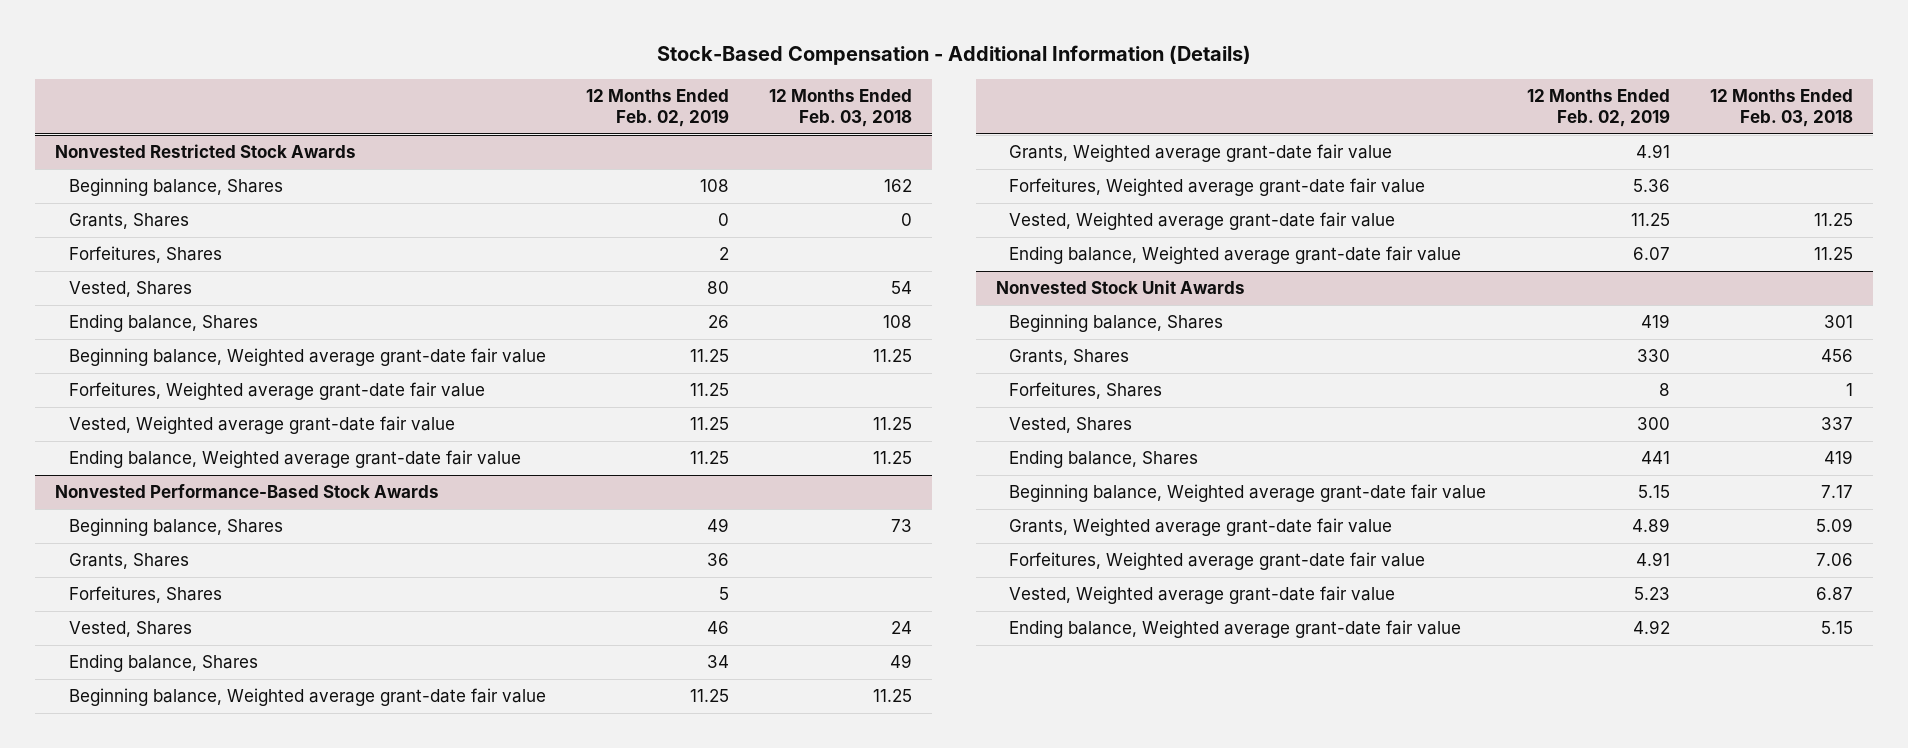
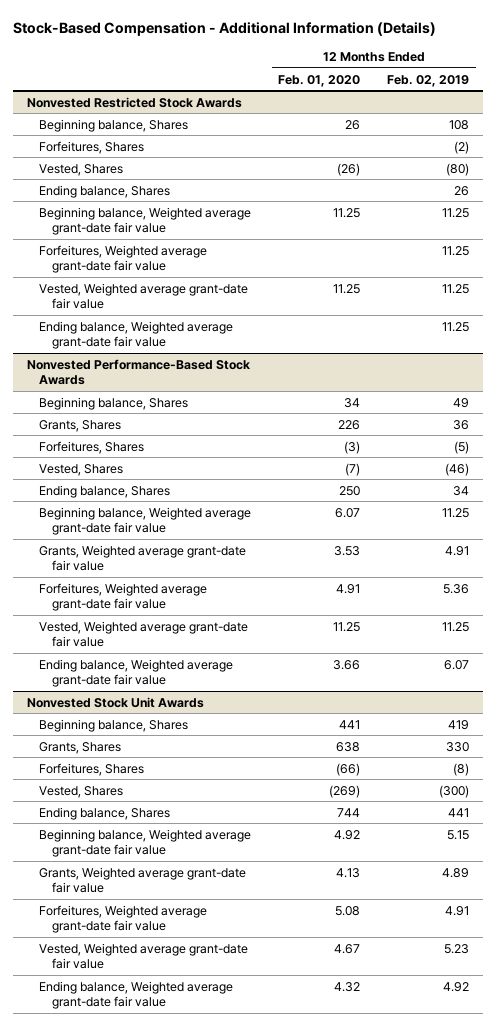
- | 12 Months Ended Feb. 02, 2019 | 12 Months Ended Feb. 03, 2018
+ | 12 Months Ended Feb. 01, 2020 | 12 Months Ended Feb. 02, 2019
@ Nonvested Restricted Stock Awards
- Grants, Shares | 0 | 0
- Forfeitures, Shares | 2 |
- Vested, Shares | 80 | 54
+ Forfeitures, Shares | | (2)
+ Vested, Shares | (26) | (80)
@ Nonvested Performance-Based Stock Awards
- Forfeitures, Shares | 5 |
- Vested, Shares | 46 | 24
+ Forfeitures, Shares | (3) | (5)
+ Vested, Shares | (7) | (46)
@ Nonvested Stock Unit Awards
- Forfeitures, Shares | 8 | 1
- Vested, Shares | 300 | 337
+ Forfeitures, Shares | (66) | (8)
+ Vested, Shares | (269) | (300)

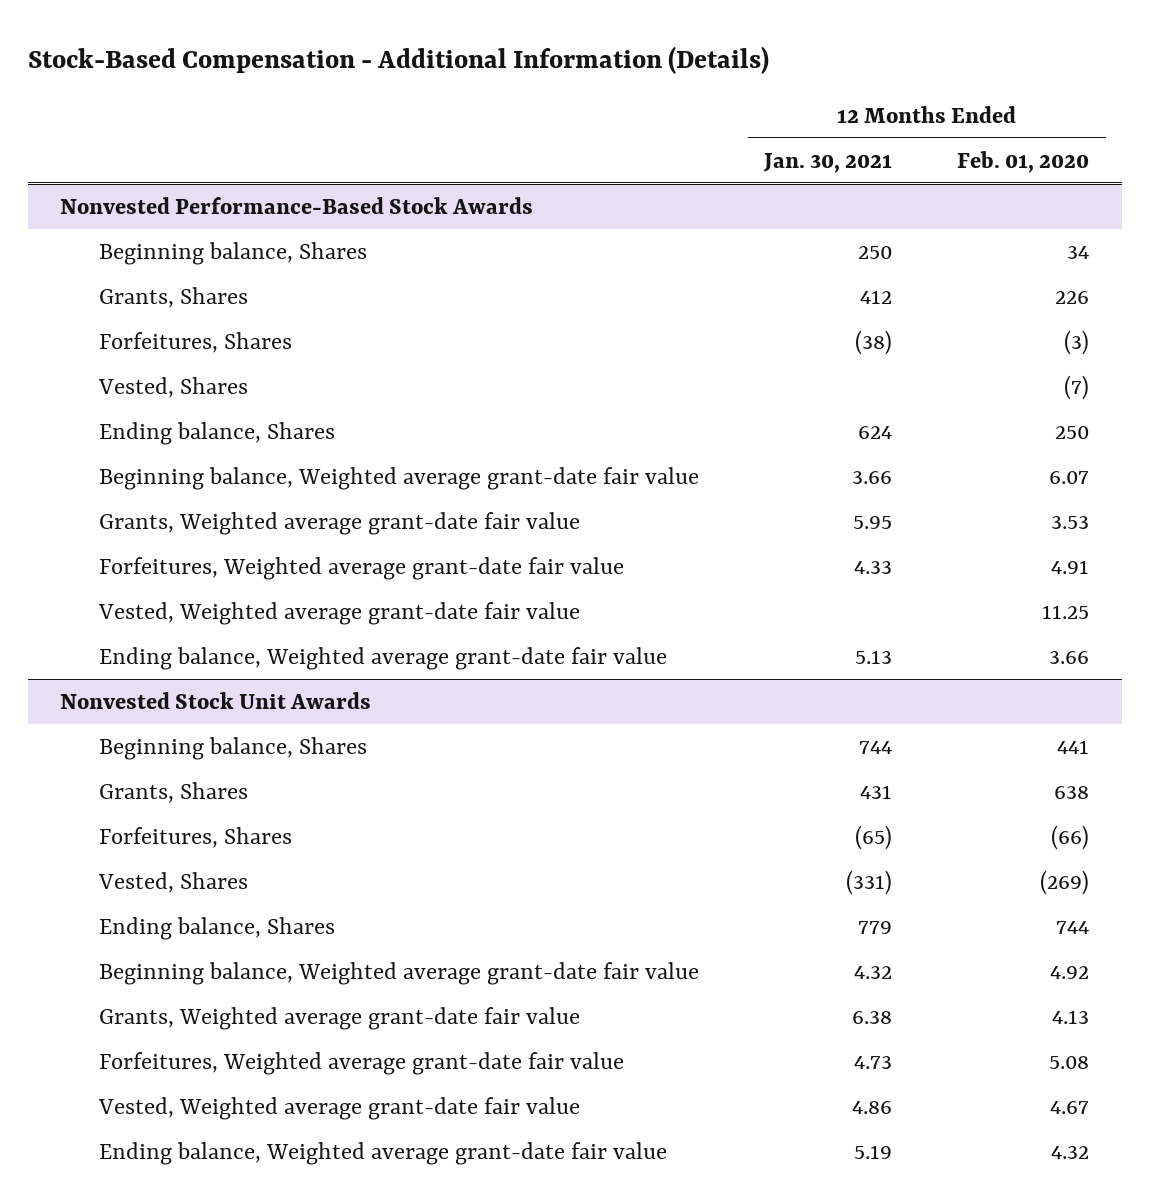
- | 12 Months Ended Feb. 01, 2020 | 12 Months Ended Feb. 02, 2019
+ | 12 Months Ended Jan. 30, 2021 | 12 Months Ended Feb. 01, 2020
- Nonvested Restricted Stock Awards
- Beginning balance, Shares | 26 | 108
- Forfeitures, Shares | | (2)
- Vested, Shares | (26) | (80)
- Ending balance, Shares | | 26
- Beginning balance, Weighted average grant-date fair value | 11.25 | 11.25
- Forfeitures, Weighted average grant-date fair value | | 11.25
- Vested, Weighted average grant-date fair value | 11.25 | 11.25
- Ending balance, Weighted average grant-date fair value | | 11.25

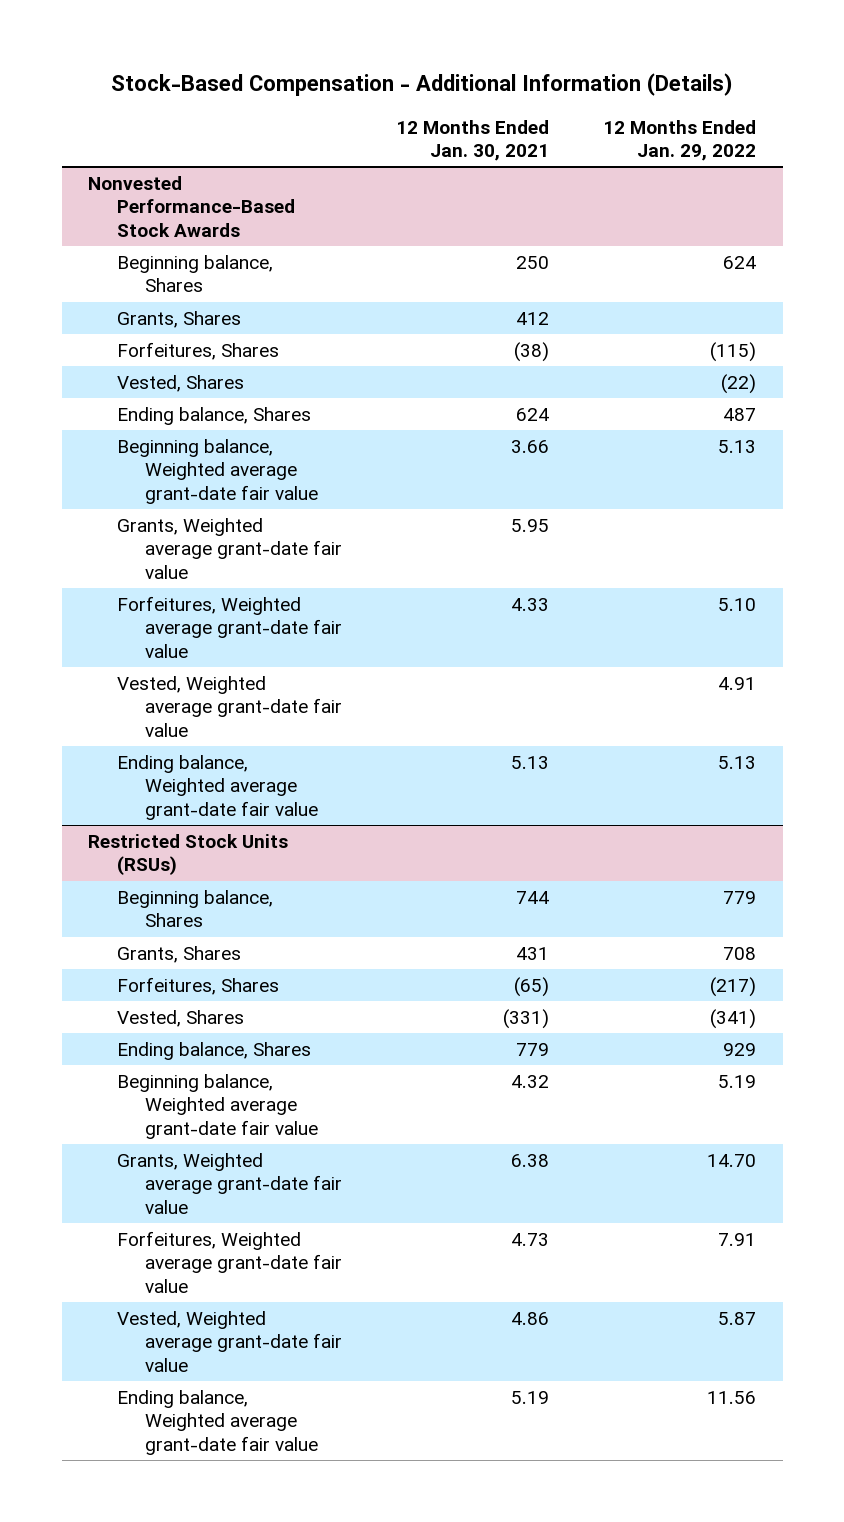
- | 12 Months Ended Jan. 30, 2021 | 12 Months Ended Feb. 01, 2020
+ | 12 Months Ended Jan. 30, 2021 | 12 Months Ended Jan. 29, 2022
- Nonvested Stock Unit Awards
+ Restricted Stock Units (RSUs)

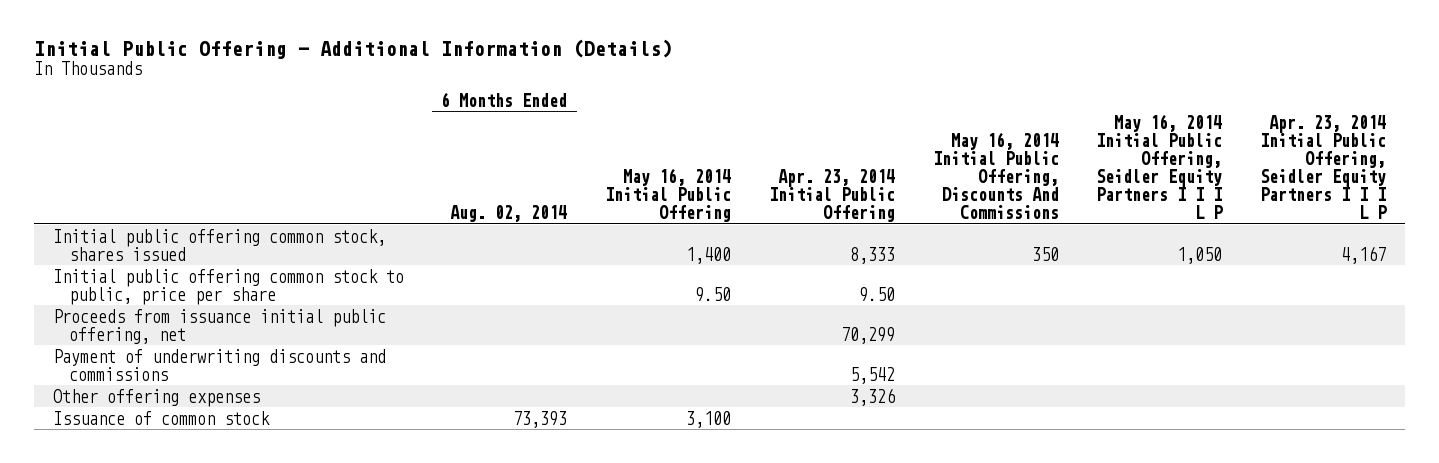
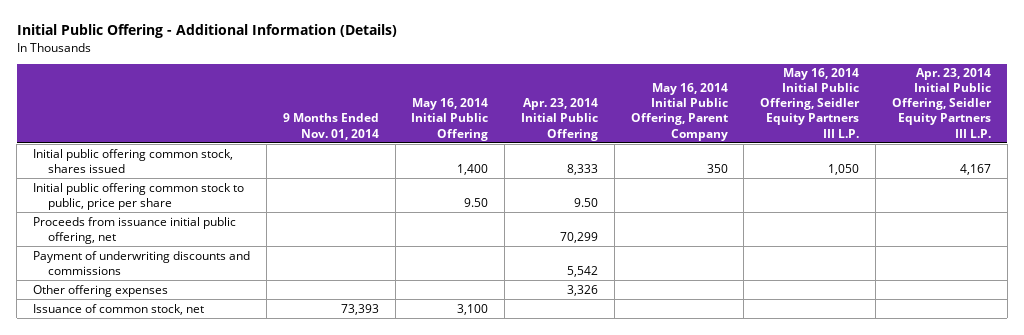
- | 6 Months Ended Aug. 02, 2014 | May 16, 2014 Initial Public Offering | Apr. 23, 2014 Initial Public Offering | May 16, 2014 Initial Public Offering, Discounts And Commissions | May 16, 2014 Initial Public Offering, Seidler Equity Partners I I I L P | Apr. 23, 2014 Initial Public Offering, Seidler Equity Partners I I I L P
+ | 9 Months Ended Nov. 01, 2014 | May 16, 2014 Initial Public Offering | Apr. 23, 2014 Initial Public Offering | May 16, 2014 Initial Public Offering, Parent Company | May 16, 2014 Initial Public Offering, Seidler Equity Partners III L.P. | Apr. 23, 2014 Initial Public Offering, Seidler Equity Partners III L.P.
- Issuance of common stock | 73,393 | 3,100 | | | |
+ Issuance of common stock, net | 73,393 | 3,100 | | | |

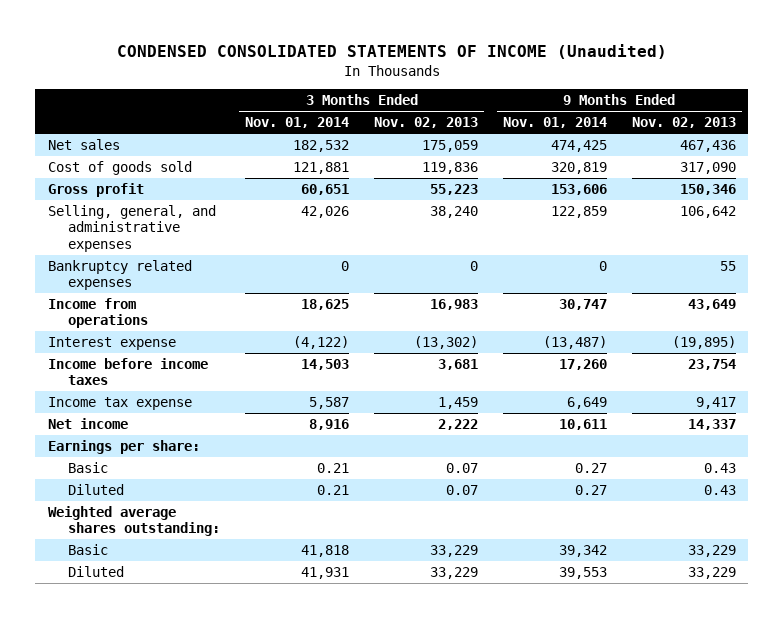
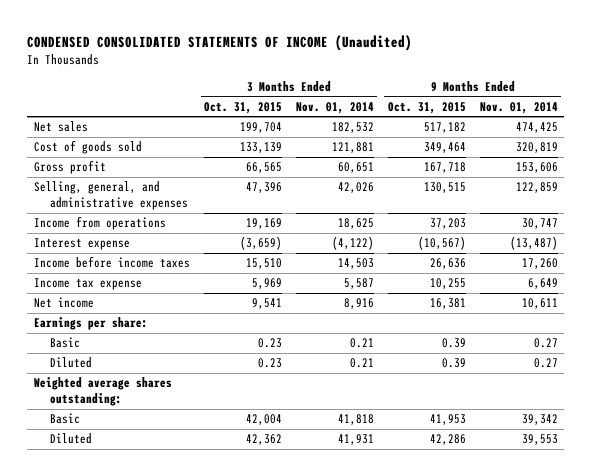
- | 3 Months Ended Nov. 01, 2014 | 3 Months Ended Nov. 02, 2013 | 9 Months Ended Nov. 01, 2014 | 9 Months Ended Nov. 02, 2013
+ | 3 Months Ended Oct. 31, 2015 | 3 Months Ended Nov. 01, 2014 | 9 Months Ended Oct. 31, 2015 | 9 Months Ended Nov. 01, 2014
- Bankruptcy related expenses | 0 | 0 | 0 | 55

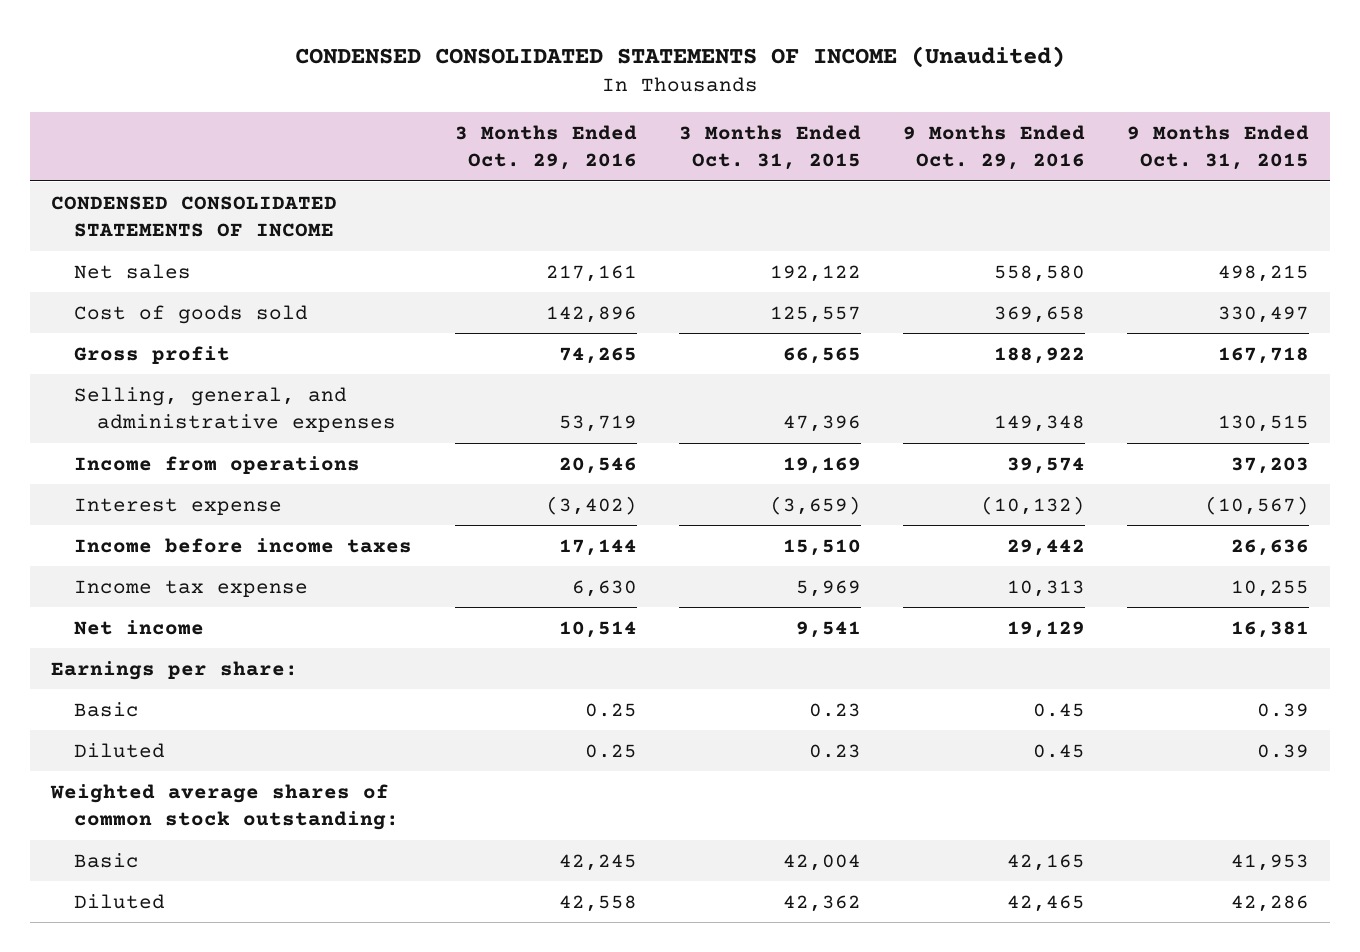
- | 3 Months Ended Oct. 31, 2015 | 3 Months Ended Nov. 01, 2014 | 9 Months Ended Oct. 31, 2015 | 9 Months Ended Nov. 01, 2014
+ | 3 Months Ended Oct. 29, 2016 | 3 Months Ended Oct. 31, 2015 | 9 Months Ended Oct. 29, 2016 | 9 Months Ended Oct. 31, 2015
- Net sales | 199,704 | 182,532 | 517,182 | 474,425
- Cost of goods sold | 133,139 | 121,881 | 349,464 | 320,819
+ CONDENSED CONSOLIDATED STATEMENTS OF INCOME
+ Net sales | 217,161 | 192,122 | 558,580 | 498,215
+ Cost of goods sold | 142,896 | 125,557 | 369,658 | 330,497
- Weighted average shares outstanding:
+ Weighted average shares of common stock outstanding:

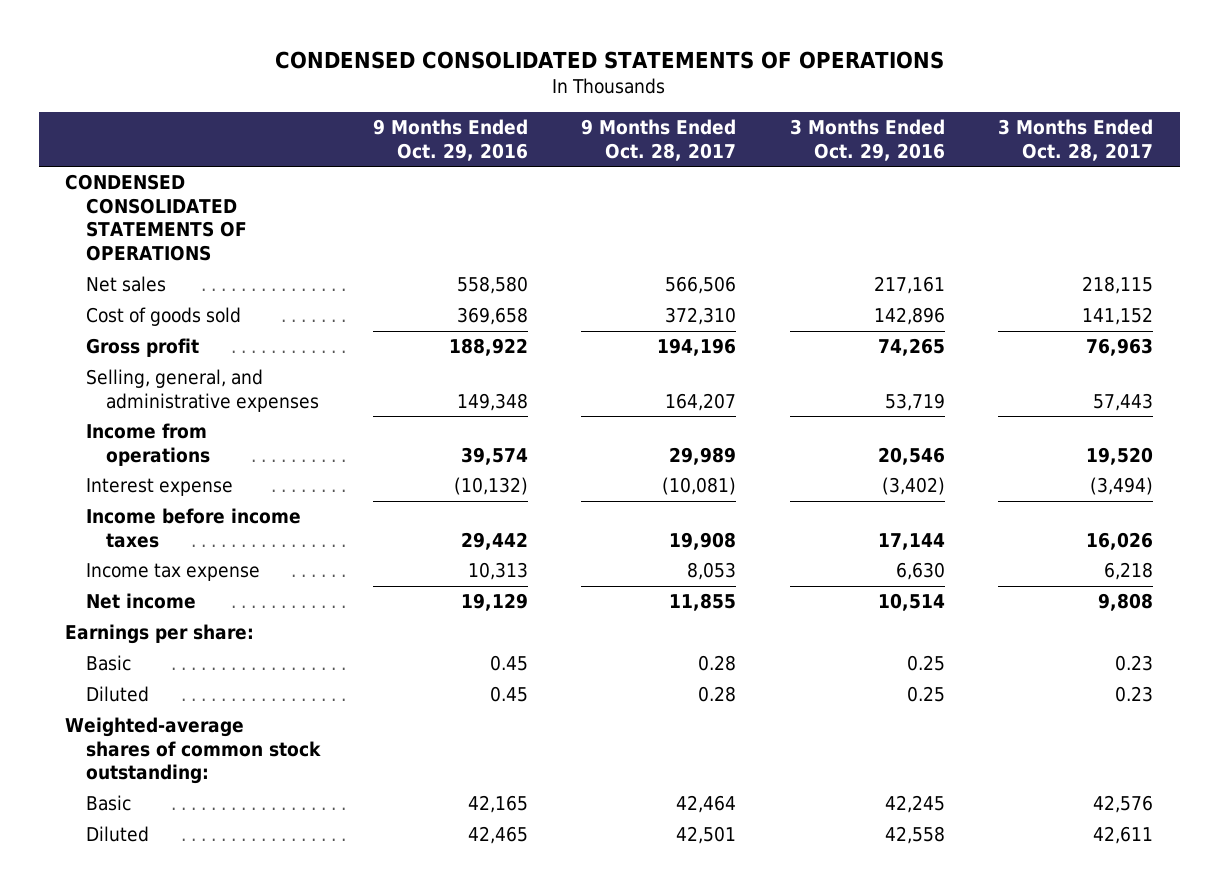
- CONDENSED CONSOLIDATED STATEMENTS OF INCOME (Unaudited)
+ CONDENSED CONSOLIDATED STATEMENTS OF OPERATIONS
- | 3 Months Ended Oct. 29, 2016 | 3 Months Ended Oct. 31, 2015 | 9 Months Ended Oct. 29, 2016 | 9 Months Ended Oct. 31, 2015
+ | 9 Months Ended Oct. 29, 2016 | 9 Months Ended Oct. 28, 2017 | 3 Months Ended Oct. 29, 2016 | 3 Months Ended Oct. 28, 2017
- CONDENSED CONSOLIDATED STATEMENTS OF INCOME
+ CONDENSED CONSOLIDATED STATEMENTS OF OPERATIONS
- Weighted average shares of common stock outstanding:
+ Weighted-average shares of common stock outstanding:

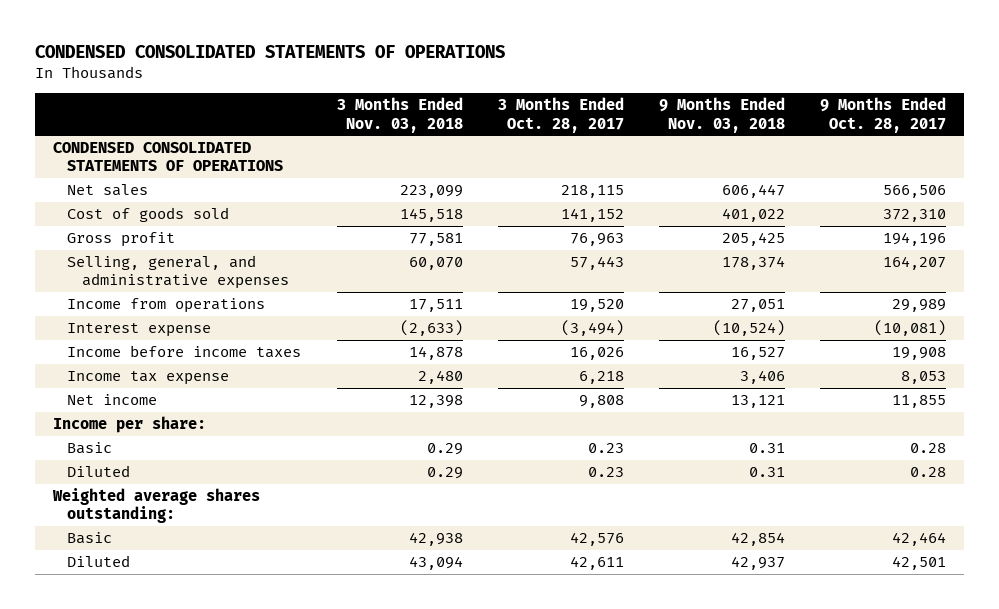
- | 9 Months Ended Oct. 29, 2016 | 9 Months Ended Oct. 28, 2017 | 3 Months Ended Oct. 29, 2016 | 3 Months Ended Oct. 28, 2017
+ | 3 Months Ended Nov. 03, 2018 | 3 Months Ended Oct. 28, 2017 | 9 Months Ended Nov. 03, 2018 | 9 Months Ended Oct. 28, 2017
- Earnings per share:
+ Income per share:
- Weighted-average shares of common stock outstanding:
+ Weighted average shares outstanding:

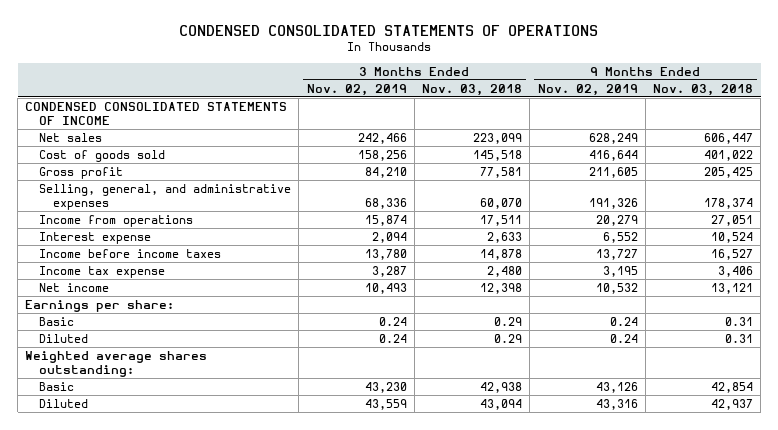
- | 3 Months Ended Nov. 03, 2018 | 3 Months Ended Oct. 28, 2017 | 9 Months Ended Nov. 03, 2018 | 9 Months Ended Oct. 28, 2017
+ | 3 Months Ended Nov. 02, 2019 | 3 Months Ended Nov. 03, 2018 | 9 Months Ended Nov. 02, 2019 | 9 Months Ended Nov. 03, 2018
- CONDENSED CONSOLIDATED STATEMENTS OF OPERATIONS
+ CONDENSED CONSOLIDATED STATEMENTS OF INCOME
- Interest expense | (2,633) | (3,494) | (10,524) | (10,081)
+ Interest expense | 2,094 | 2,633 | 6,552 | 10,524
- Income per share:
+ Earnings per share:

